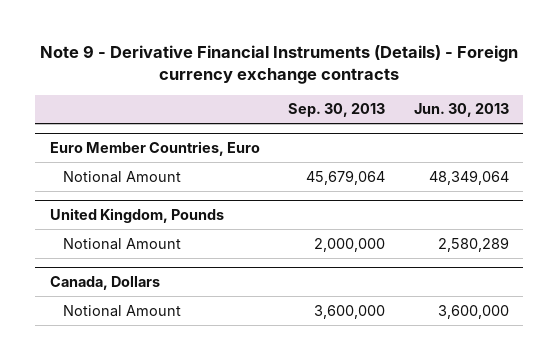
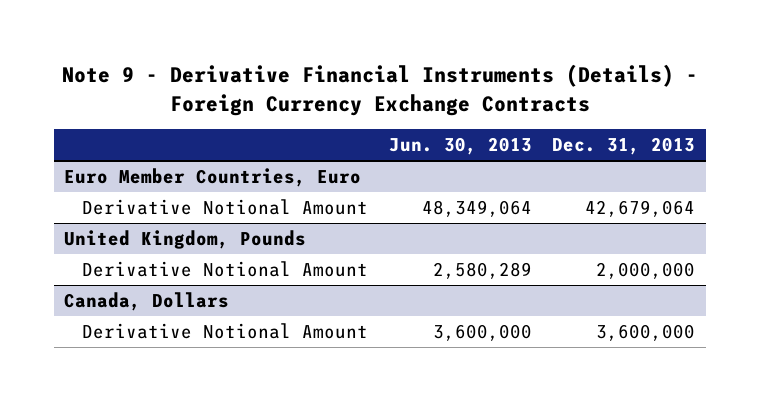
- Note 9 - Derivative Financial Instruments (Details) - Foreign currency exchange contracts
+ Note 9 - Derivative Financial Instruments (Details) - Foreign Currency Exchange Contracts
- | Sep. 30, 2013 | Jun. 30, 2013
+ | Jun. 30, 2013 | Dec. 31, 2013
@ Euro Member Countries, Euro
- Notional Amount | 45,679,064 | 48,349,064
+ Derivative Notional Amount | 48,349,064 | 42,679,064
@ United Kingdom, Pounds
- Notional Amount | 2,000,000 | 2,580,289
+ Derivative Notional Amount | 2,580,289 | 2,000,000
@ Canada, Dollars
- Notional Amount | 3,600,000 | 3,600,000
+ Derivative Notional Amount | 3,600,000 | 3,600,000

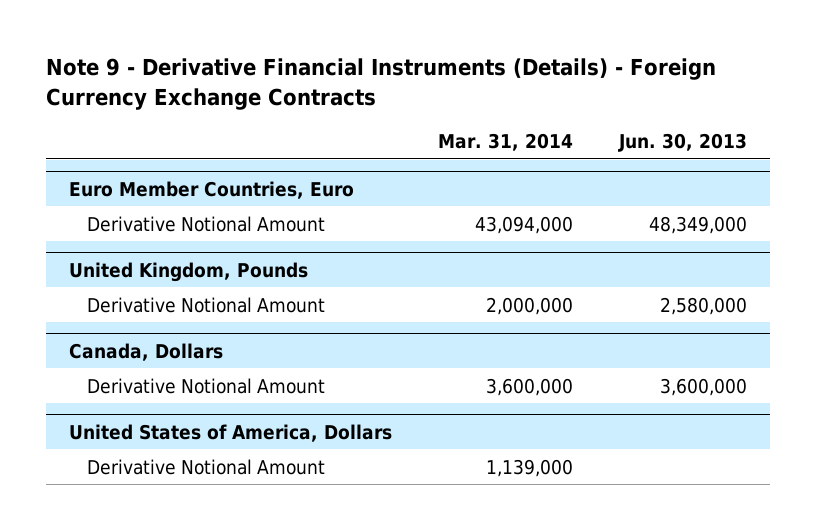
- | Jun. 30, 2013 | Dec. 31, 2013
+ | Mar. 31, 2014 | Jun. 30, 2013
@ Euro Member Countries, Euro
- Derivative Notional Amount | 48,349,064 | 42,679,064
+ Derivative Notional Amount | 43,094,000 | 48,349,000
@ United Kingdom, Pounds
- Derivative Notional Amount | 2,580,289 | 2,000,000
+ Derivative Notional Amount | 2,000,000 | 2,580,000
+ United States of America, Dollars
+ Derivative Notional Amount | 1,139,000 |

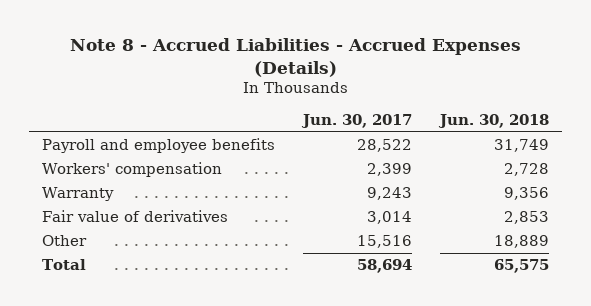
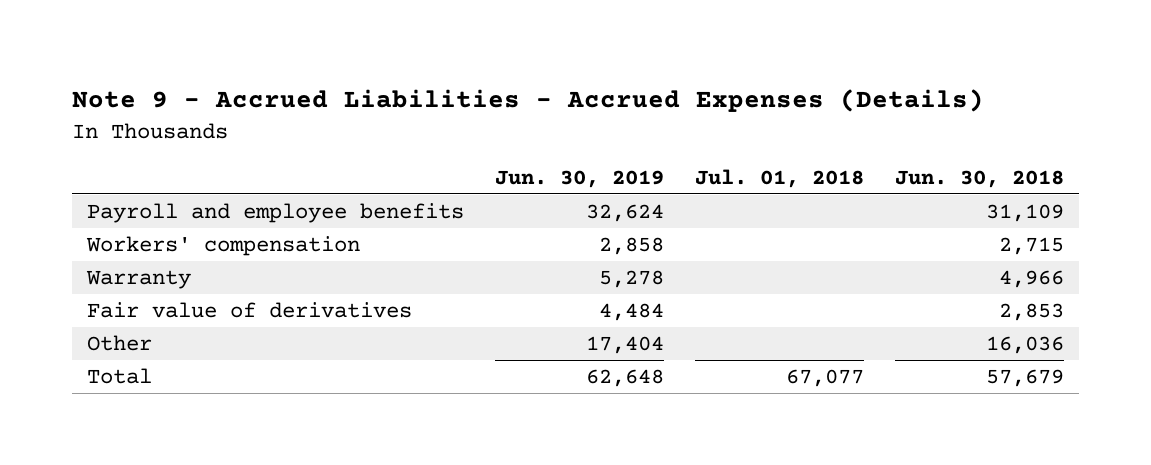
- Note 8 - Accrued Liabilities - Accrued Expenses (Details)
+ Note 9 - Accrued Liabilities - Accrued Expenses (Details)
- | Jun. 30, 2017 | Jun. 30, 2018
+ | Jun. 30, 2019 | Jul. 01, 2018 | Jun. 30, 2018
- Payroll and employee benefits | 28,522 | 31,749
- Workers' compensation | 2,399 | 2,728
- Warranty | 9,243 | 9,356
+ Payroll and employee benefits | 32,624 | | 31,109
+ Workers' compensation | 2,858 | | 2,715
+ Warranty | 5,278 | | 4,966
- Other | 15,516 | 18,889
- Total | 58,694 | 65,575
+ Other | 17,404 | | 16,036
+ Total | 62,648 | 67,077 | 57,679

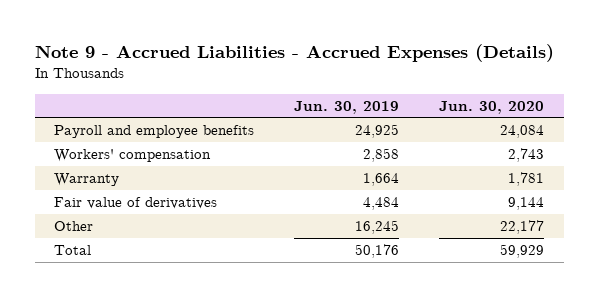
- | Jun. 30, 2019 | Jul. 01, 2018 | Jun. 30, 2018
+ | Jun. 30, 2019 | Jun. 30, 2020
- Payroll and employee benefits | 32,624 | | 31,109
+ Payroll and employee benefits | 24,925 | 24,084
- Warranty | 5,278 | | 4,966
+ Warranty | 1,664 | 1,781
- Other | 17,404 | | 16,036
- Total | 62,648 | 67,077 | 57,679
+ Other | 16,245 | 22,177
+ Total | 50,176 | 59,929

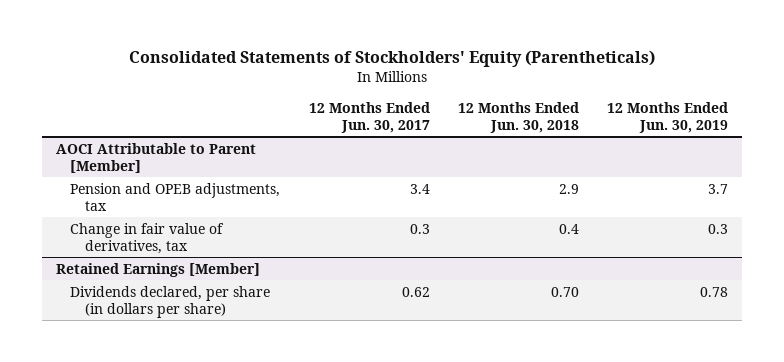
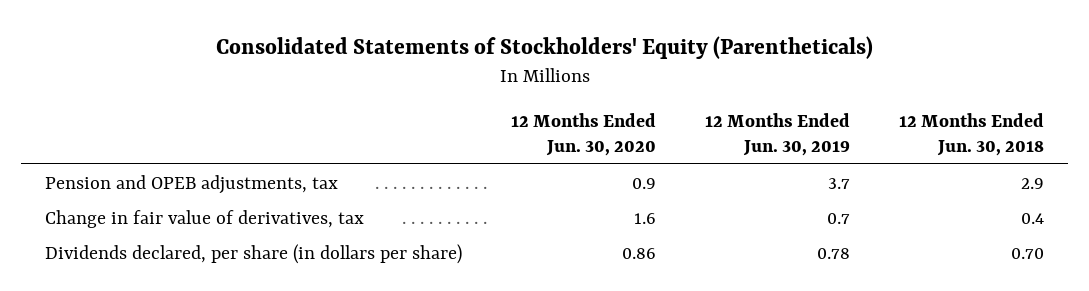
- | 12 Months Ended Jun. 30, 2017 | 12 Months Ended Jun. 30, 2018 | 12 Months Ended Jun. 30, 2019
+ | 12 Months Ended Jun. 30, 2020 | 12 Months Ended Jun. 30, 2019 | 12 Months Ended Jun. 30, 2018
- AOCI Attributable to Parent [Member]
- Change in fair value of derivatives, tax | 0.3 | 0.4 | 0.3
- Retained Earnings [Member]
+ Change in fair value of derivatives, tax | 1.6 | 0.7 | 0.4

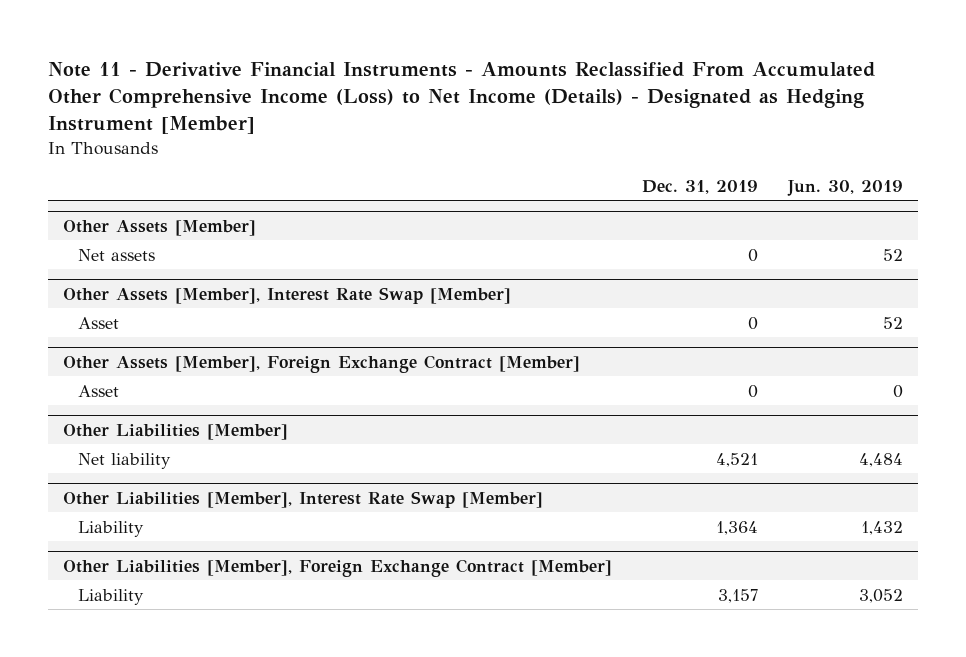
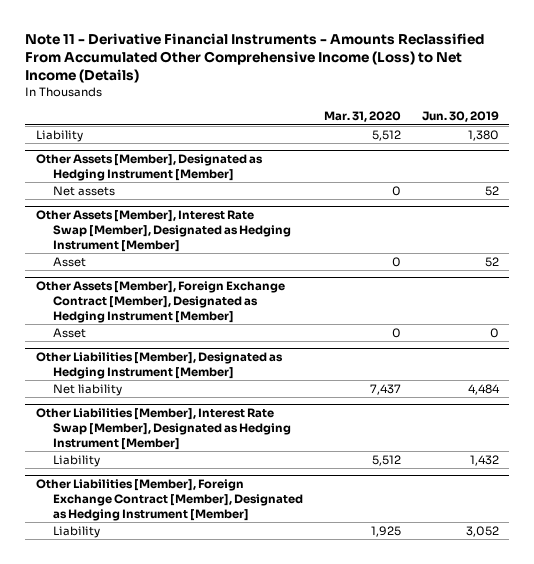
- Note 11 - Derivative Financial Instruments - Amounts Reclassified From Accumulated Other Comprehensive Income (Loss) to Net Income (Details) - Designated as Hedging Instrument [Member]
+ Note 11 - Derivative Financial Instruments - Amounts Reclassified From Accumulated Other Comprehensive Income (Loss) to Net Income (Details)
- | Dec. 31, 2019 | Jun. 30, 2019
+ | Mar. 31, 2020 | Jun. 30, 2019
- Other Assets [Member]
+ Liability | 5,512 | 1,380
+ Other Assets [Member], Designated as Hedging Instrument [Member]
- Other Assets [Member], Interest Rate Swap [Member]
+ Other Assets [Member], Interest Rate Swap [Member], Designated as Hedging Instrument [Member]
- Other Assets [Member], Foreign Exchange Contract [Member]
+ Other Assets [Member], Foreign Exchange Contract [Member], Designated as Hedging Instrument [Member]
- Other Liabilities [Member]
+ Other Liabilities [Member], Designated as Hedging Instrument [Member]
- Other Liabilities [Member], Interest Rate Swap [Member]
+ Other Liabilities [Member], Interest Rate Swap [Member], Designated as Hedging Instrument [Member]
- Other Liabilities [Member], Foreign Exchange Contract [Member]
+ Other Liabilities [Member], Foreign Exchange Contract [Member], Designated as Hedging Instrument [Member]

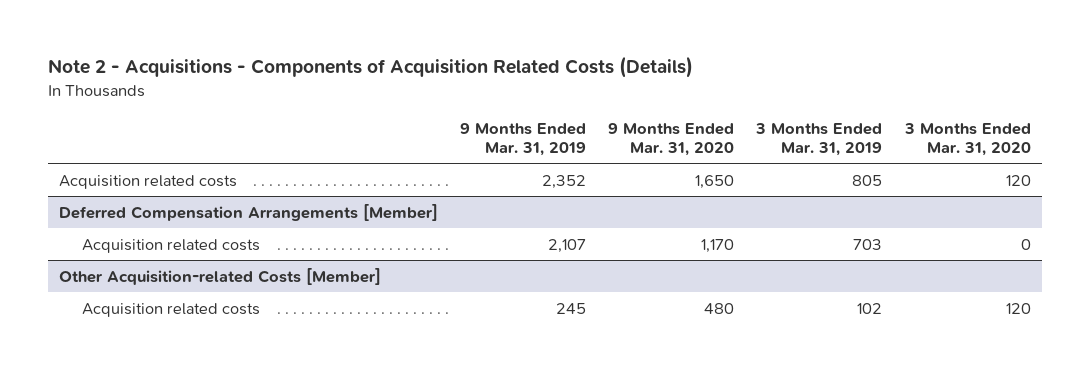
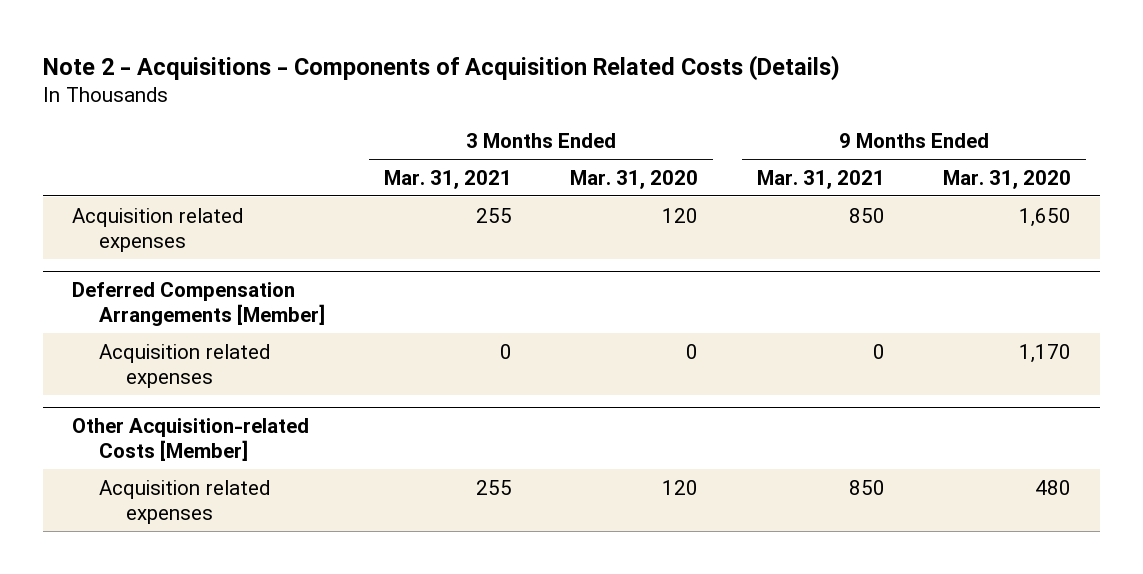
- | 9 Months Ended Mar. 31, 2019 | 9 Months Ended Mar. 31, 2020 | 3 Months Ended Mar. 31, 2019 | 3 Months Ended Mar. 31, 2020
+ | 3 Months Ended Mar. 31, 2021 | 3 Months Ended Mar. 31, 2020 | 9 Months Ended Mar. 31, 2021 | 9 Months Ended Mar. 31, 2020
- Acquisition related costs | 2,352 | 1,650 | 805 | 120
+ Acquisition related expenses | 255 | 120 | 850 | 1,650
@ Deferred Compensation Arrangements [Member]
- Acquisition related costs | 2,107 | 1,170 | 703 | 0
+ Acquisition related expenses | 0 | 0 | 0 | 1,170
@ Other Acquisition-related Costs [Member]
- Acquisition related costs | 245 | 480 | 102 | 120
+ Acquisition related expenses | 255 | 120 | 850 | 480

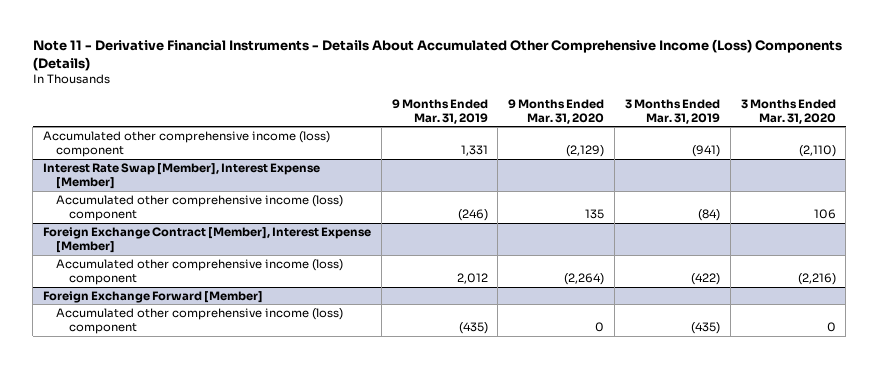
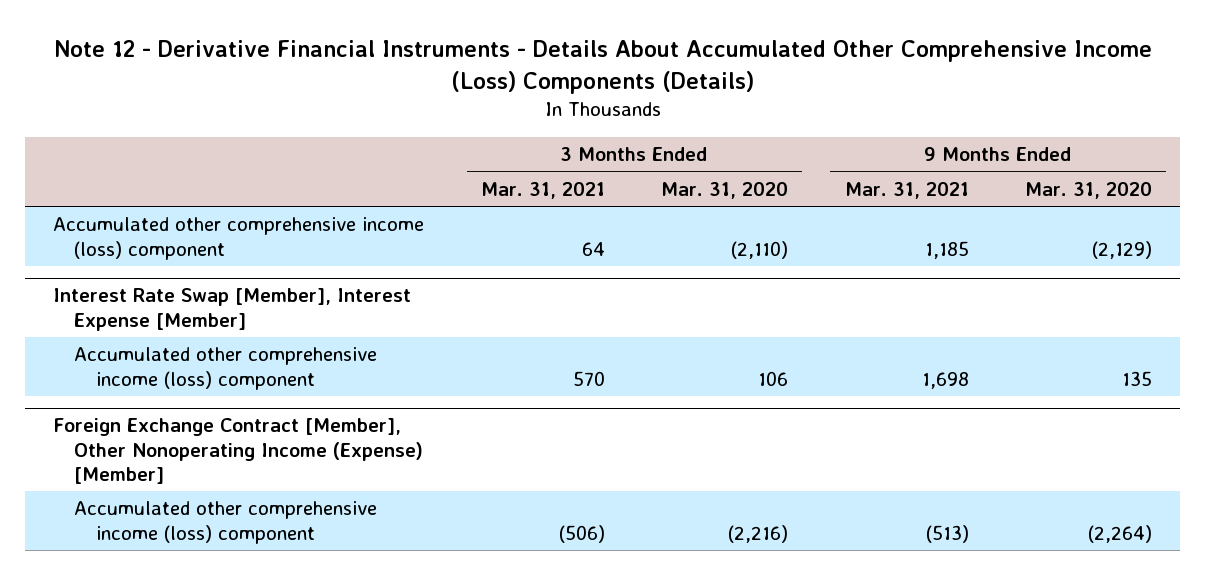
- Note 11 - Derivative Financial Instruments - Details About Accumulated Other Comprehensive Income (Loss) Components (Details)
+ Note 12 - Derivative Financial Instruments - Details About Accumulated Other Comprehensive Income (Loss) Components (Details)
- | 9 Months Ended Mar. 31, 2019 | 9 Months Ended Mar. 31, 2020 | 3 Months Ended Mar. 31, 2019 | 3 Months Ended Mar. 31, 2020
+ | 3 Months Ended Mar. 31, 2021 | 3 Months Ended Mar. 31, 2020 | 9 Months Ended Mar. 31, 2021 | 9 Months Ended Mar. 31, 2020
- Foreign Exchange Contract [Member], Interest Expense [Member]
+ Foreign Exchange Contract [Member], Other Nonoperating Income (Expense) [Member]
- Foreign Exchange Forward [Member]
- Accumulated other comprehensive income (loss) component | (435) | 0 | (435) | 0

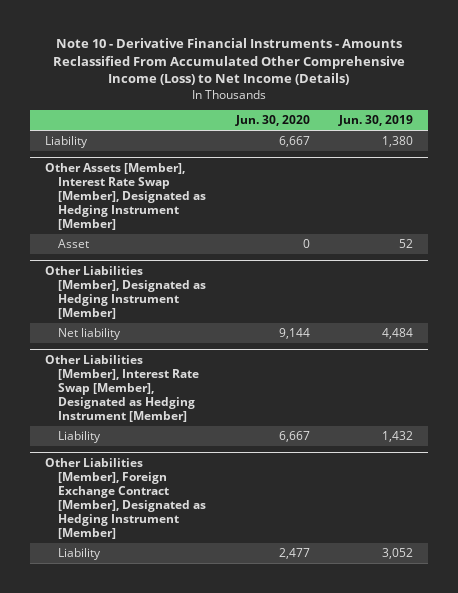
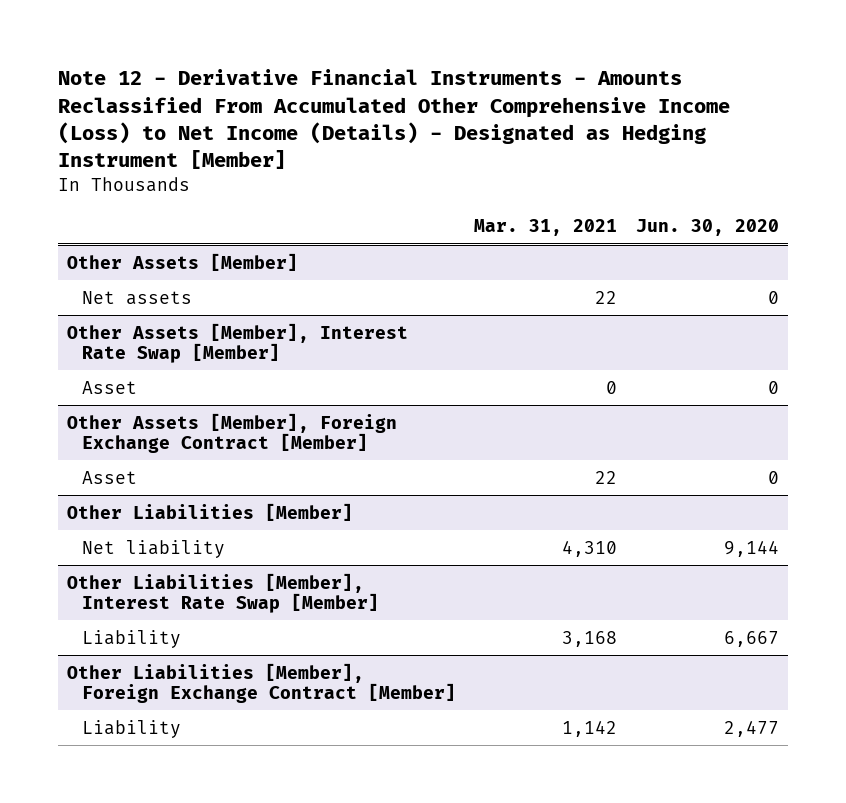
- Note 10 - Derivative Financial Instruments - Amounts Reclassified From Accumulated Other Comprehensive Income (Loss) to Net Income (Details)
+ Note 12 - Derivative Financial Instruments - Amounts Reclassified From Accumulated Other Comprehensive Income (Loss) to Net Income (Details) - Designated as Hedging Instrument [Member]
- | Jun. 30, 2020 | Jun. 30, 2019
+ | Mar. 31, 2021 | Jun. 30, 2020
- Liability | 6,667 | 1,380
- Other Assets [Member], Interest Rate Swap [Member], Designated as Hedging Instrument [Member]
+ Other Assets [Member]
+ Net assets | 22 | 0
+ Other Assets [Member], Interest Rate Swap [Member]
- Other Liabilities [Member], Designated as Hedging Instrument [Member]
+ Other Assets [Member], Foreign Exchange Contract [Member]
+ Asset | 22 | 0
+ Other Liabilities [Member]
- Other Liabilities [Member], Interest Rate Swap [Member], Designated as Hedging Instrument [Member]
+ Other Liabilities [Member], Interest Rate Swap [Member]
- Other Liabilities [Member], Foreign Exchange Contract [Member], Designated as Hedging Instrument [Member]
+ Other Liabilities [Member], Foreign Exchange Contract [Member]

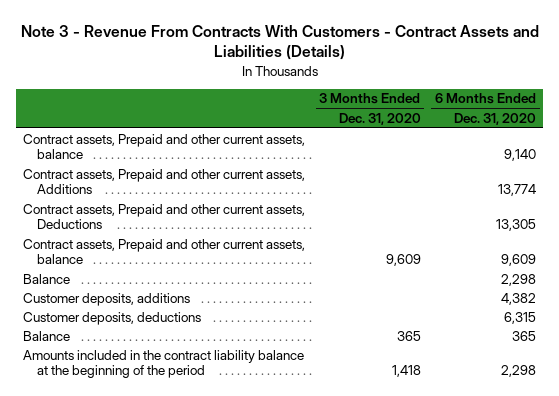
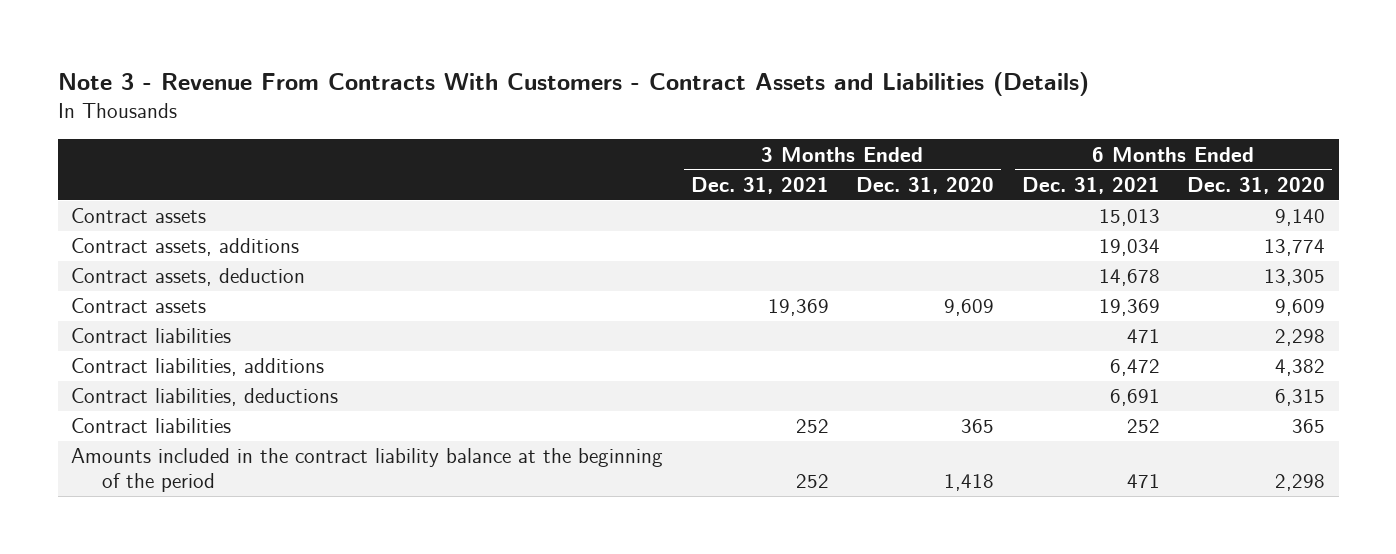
- | 3 Months Ended Dec. 31, 2020 | 6 Months Ended Dec. 31, 2020
+ | 3 Months Ended Dec. 31, 2021 | 3 Months Ended Dec. 31, 2020 | 6 Months Ended Dec. 31, 2021 | 6 Months Ended Dec. 31, 2020
- Contract assets, Prepaid and other current assets, balance | | 9,140
- Contract assets, Prepaid and other current assets, Additions | | 13,774
- Contract assets, Prepaid and other current assets, Deductions | | 13,305
- Contract assets, Prepaid and other current assets, balance | 9,609 | 9,609
- Balance | | 2,298
- Customer deposits, additions | | 4,382
- Customer deposits, deductions | | 6,315
- Balance | 365 | 365
+ Contract assets | | | 15,013 | 9,140
+ Contract assets, additions | | | 19,034 | 13,774
+ Contract assets, deduction | | | 14,678 | 13,305
+ Contract assets | 19,369 | 9,609 | 19,369 | 9,609
+ Contract liabilities | | | 471 | 2,298
+ Contract liabilities, additions | | | 6,472 | 4,382
+ Contract liabilities, deductions | | | 6,691 | 6,315
+ Contract liabilities | 252 | 365 | 252 | 365

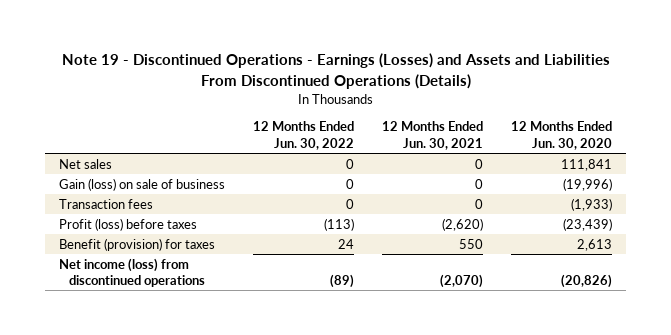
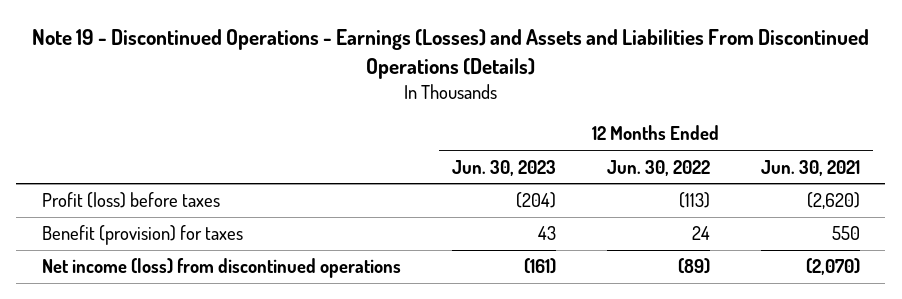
- | 12 Months Ended Jun. 30, 2022 | 12 Months Ended Jun. 30, 2021 | 12 Months Ended Jun. 30, 2020
+ | 12 Months Ended Jun. 30, 2023 | 12 Months Ended Jun. 30, 2022 | 12 Months Ended Jun. 30, 2021
- Net sales | 0 | 0 | 111,841
- Gain (loss) on sale of business | 0 | 0 | (19,996)
- Transaction fees | 0 | 0 | (1,933)

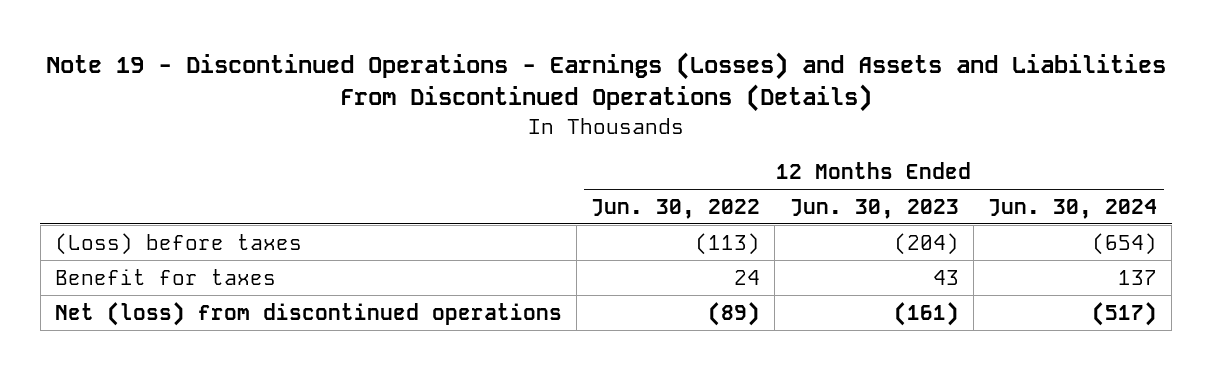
- | 12 Months Ended Jun. 30, 2023 | 12 Months Ended Jun. 30, 2022 | 12 Months Ended Jun. 30, 2021
+ | 12 Months Ended Jun. 30, 2022 | 12 Months Ended Jun. 30, 2023 | 12 Months Ended Jun. 30, 2024
- Profit (loss) before taxes | (204) | (113) | (2,620)
- Benefit (provision) for taxes | 43 | 24 | 550
- Net income (loss) from discontinued operations | (161) | (89) | (2,070)
+ (Loss) before taxes | (113) | (204) | (654)
+ Benefit for taxes | 24 | 43 | 137
+ Net (loss) from discontinued operations | (89) | (161) | (517)

